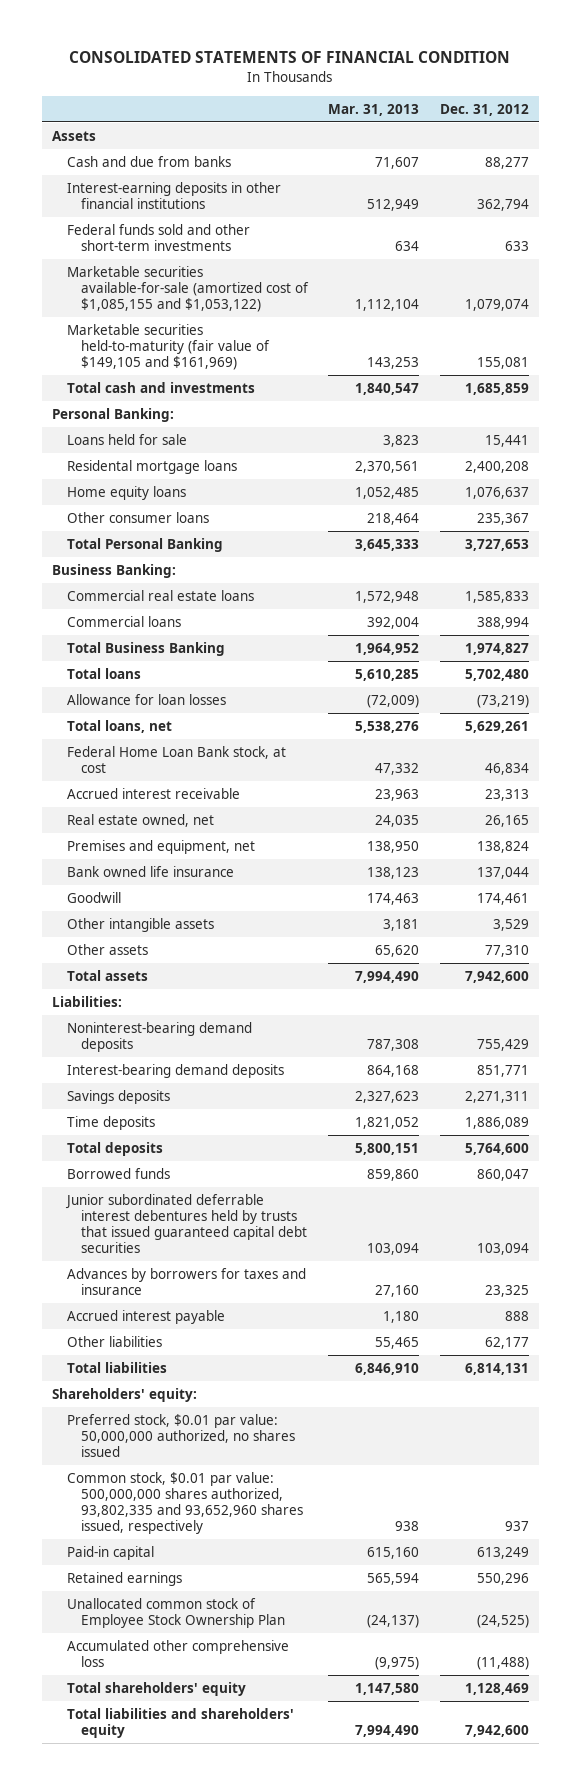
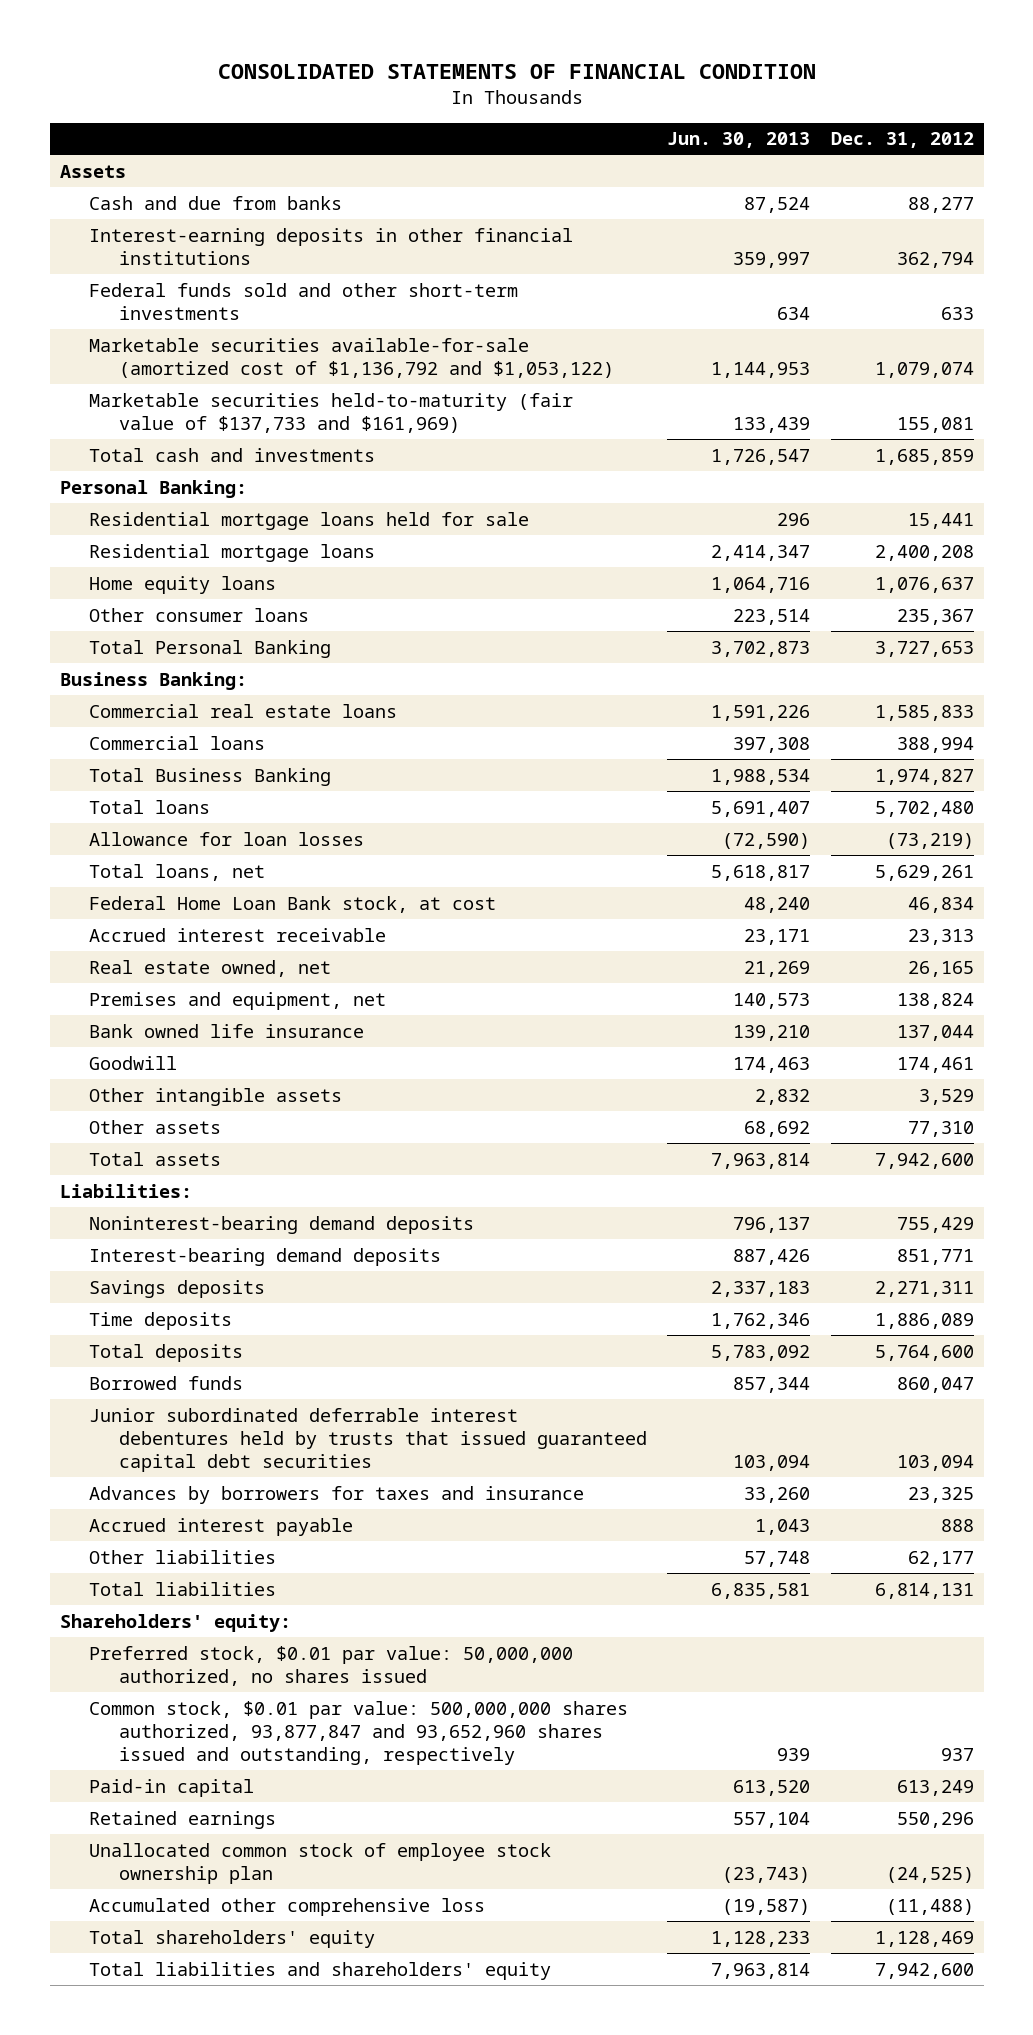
- | Mar. 31, 2013 | Dec. 31, 2012
+ | Jun. 30, 2013 | Dec. 31, 2012
- Marketable securities available-for-sale (amortized cost of $1,085,155 and $1,053,122) | 1,112,104 | 1,079,074
- Marketable securities held-to-maturity (fair value of $149,105 and $161,969) | 143,253 | 155,081
+ Marketable securities available-for-sale (amortized cost of $1,136,792 and $1,053,122) | 1,144,953 | 1,079,074
+ Marketable securities held-to-maturity (fair value of $137,733 and $161,969) | 133,439 | 155,081
- Loans held for sale | 3,823 | 15,441
- Residental mortgage loans | 2,370,561 | 2,400,208
+ Residential mortgage loans held for sale | 296 | 15,441
+ Residential mortgage loans | 2,414,347 | 2,400,208
- Common stock, $0.01 par value: 500,000,000 shares authorized, 93,802,335 and 93,652,960 shares issued, respectively | 938 | 937
+ Common stock, $0.01 par value: 500,000,000 shares authorized, 93,877,847 and 93,652,960 shares issued and outstanding, respectively | 939 | 937
- Unallocated common stock of Employee Stock Ownership Plan | (24,137) | (24,525)
+ Unallocated common stock of employee stock ownership plan | (23,743) | (24,525)

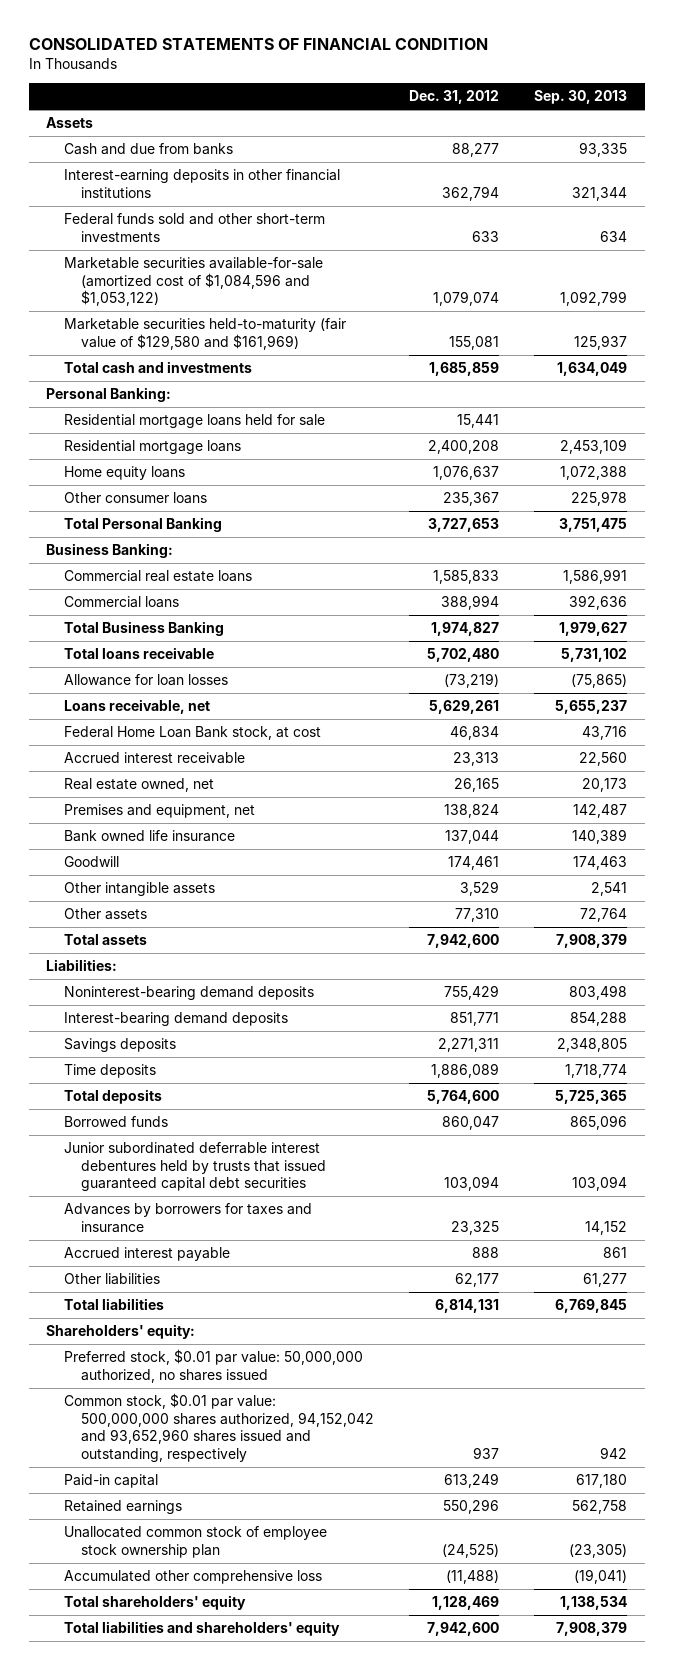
- | Jun. 30, 2013 | Dec. 31, 2012
+ | Dec. 31, 2012 | Sep. 30, 2013
- Marketable securities available-for-sale (amortized cost of $1,136,792 and $1,053,122) | 1,144,953 | 1,079,074
- Marketable securities held-to-maturity (fair value of $137,733 and $161,969) | 133,439 | 155,081
+ Marketable securities available-for-sale (amortized cost of $1,084,596 and $1,053,122) | 1,079,074 | 1,092,799
+ Marketable securities held-to-maturity (fair value of $129,580 and $161,969) | 155,081 | 125,937
- Total loans | 5,691,407 | 5,702,480
+ Total loans receivable | 5,702,480 | 5,731,102
- Total loans, net | 5,618,817 | 5,629,261
+ Loans receivable, net | 5,629,261 | 5,655,237
- Common stock, $0.01 par value: 500,000,000 shares authorized, 93,877,847 and 93,652,960 shares issued and outstanding, respectively | 939 | 937
+ Common stock, $0.01 par value: 500,000,000 shares authorized, 94,152,042 and 93,652,960 shares issued and outstanding, respectively | 937 | 942

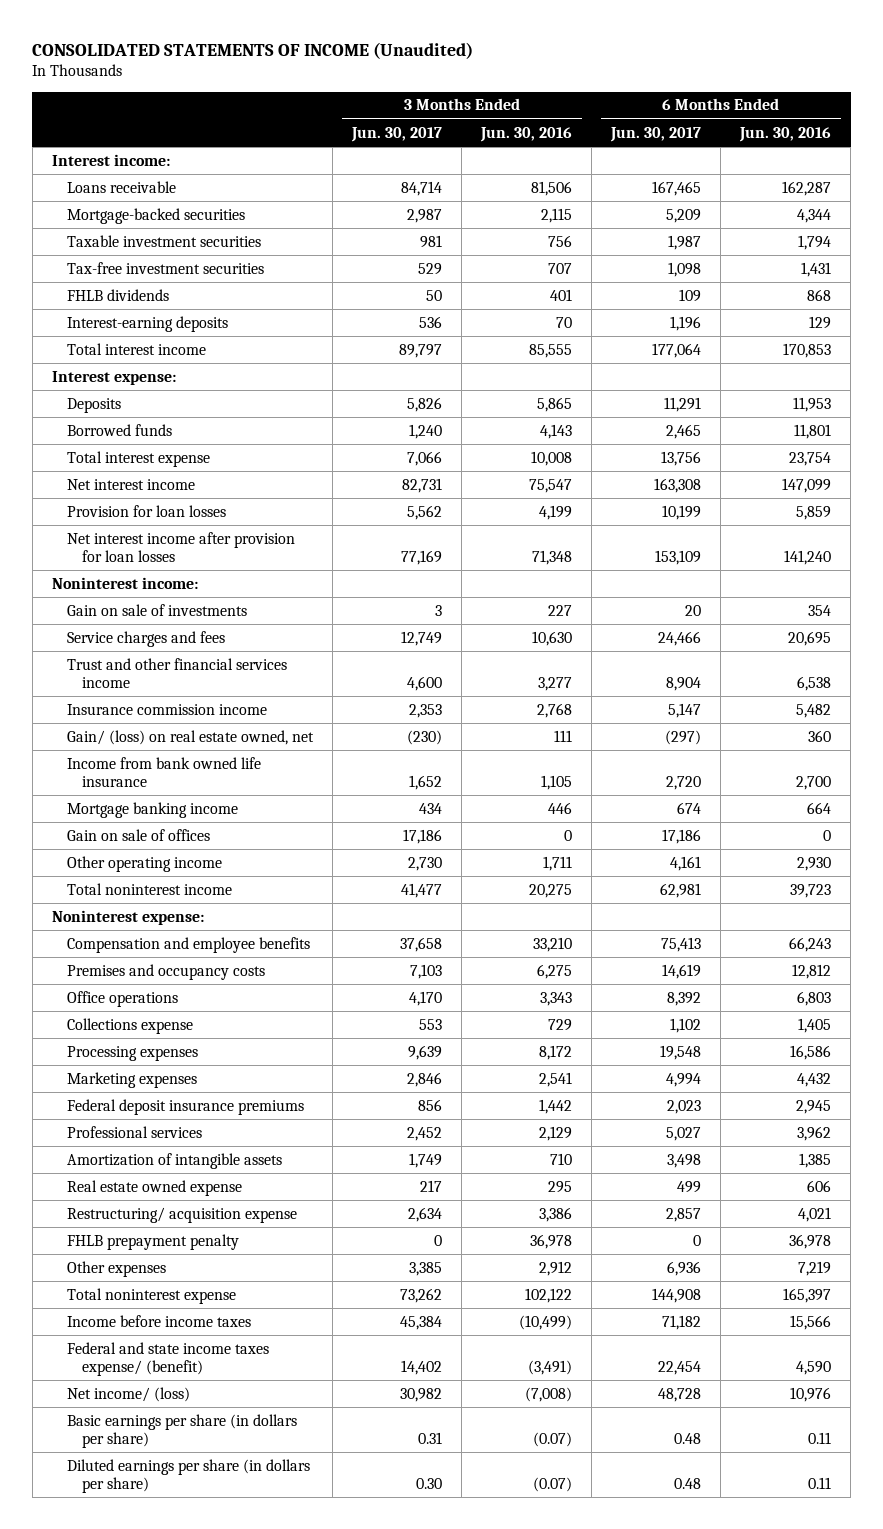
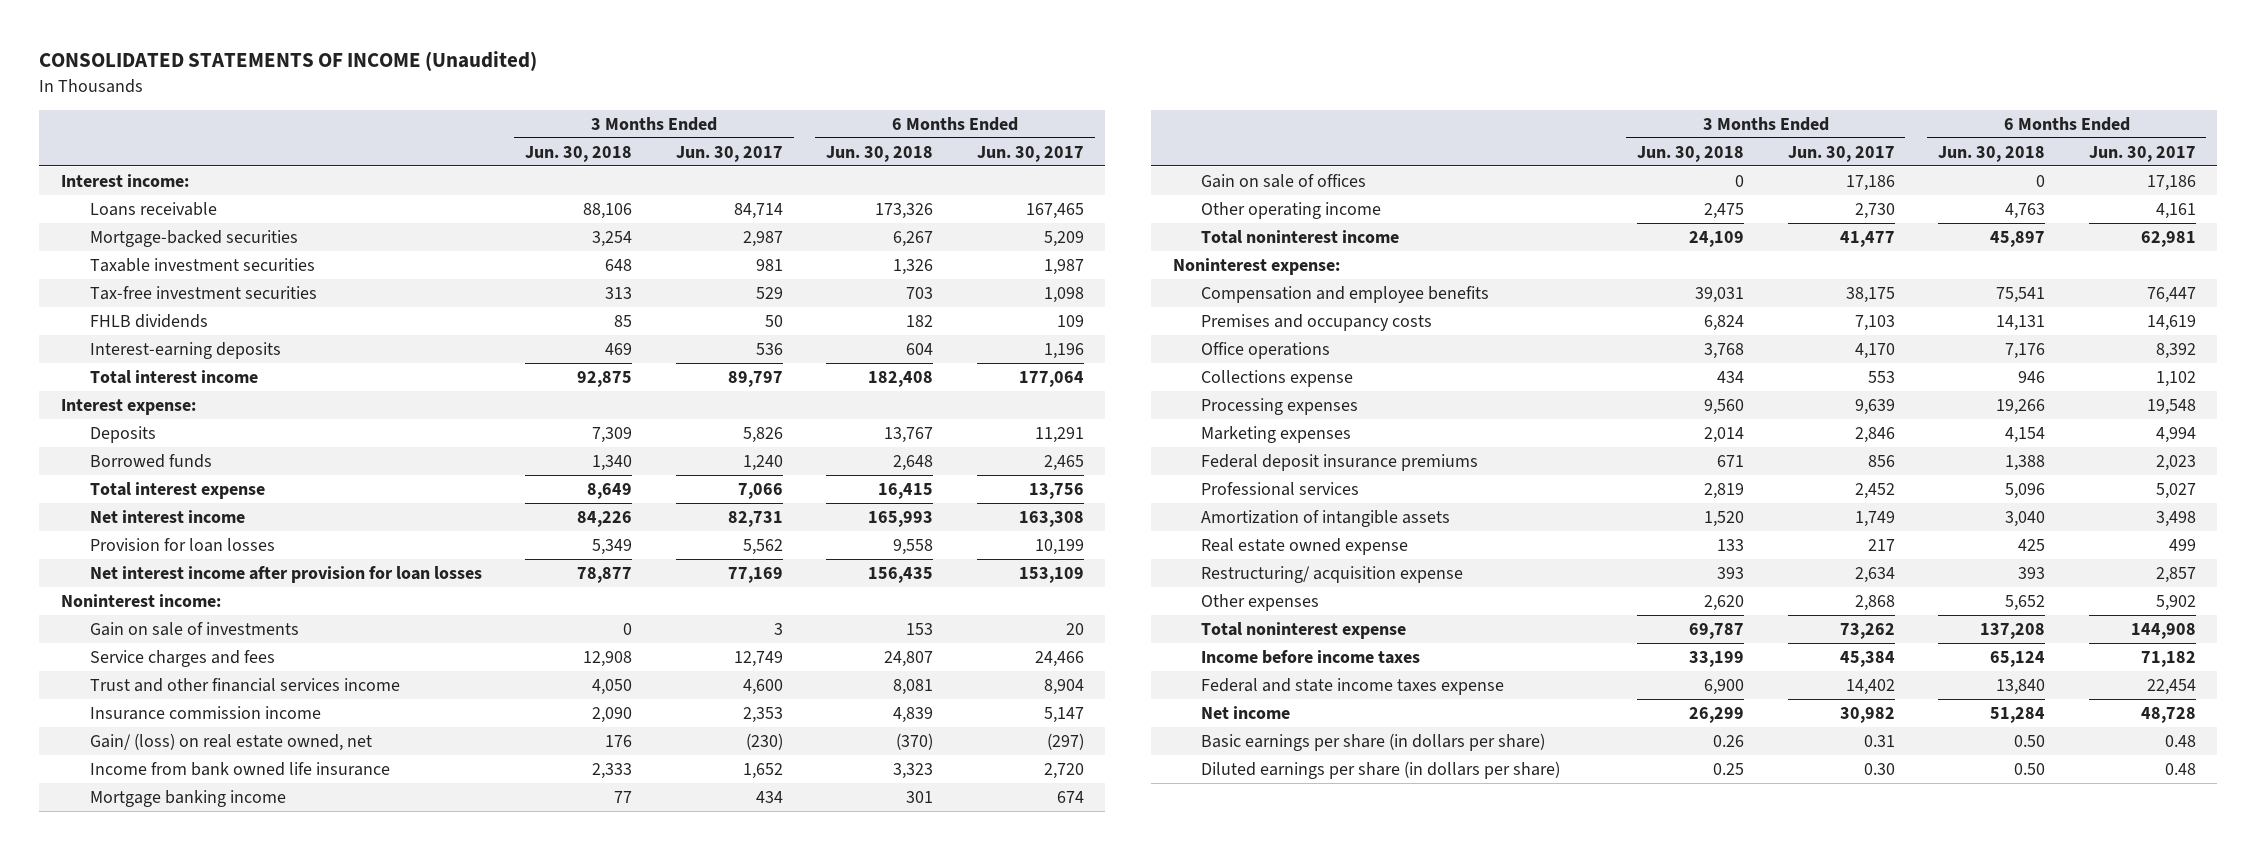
- | 3 Months Ended Jun. 30, 2017 | 3 Months Ended Jun. 30, 2016 | 6 Months Ended Jun. 30, 2017 | 6 Months Ended Jun. 30, 2016
+ | 3 Months Ended Jun. 30, 2018 | 3 Months Ended Jun. 30, 2017 | 6 Months Ended Jun. 30, 2018 | 6 Months Ended Jun. 30, 2017
- Compensation and employee benefits | 37,658 | 33,210 | 75,413 | 66,243
+ Compensation and employee benefits | 39,031 | 38,175 | 75,541 | 76,447
- FHLB prepayment penalty | 0 | 36,978 | 0 | 36,978
- Other expenses | 3,385 | 2,912 | 6,936 | 7,219
+ Other expenses | 2,620 | 2,868 | 5,652 | 5,902
- Federal and state income taxes expense/ (benefit) | 14,402 | (3,491) | 22,454 | 4,590
- Net income/ (loss) | 30,982 | (7,008) | 48,728 | 10,976
+ Federal and state income taxes expense | 6,900 | 14,402 | 13,840 | 22,454
+ Net income | 26,299 | 30,982 | 51,284 | 48,728

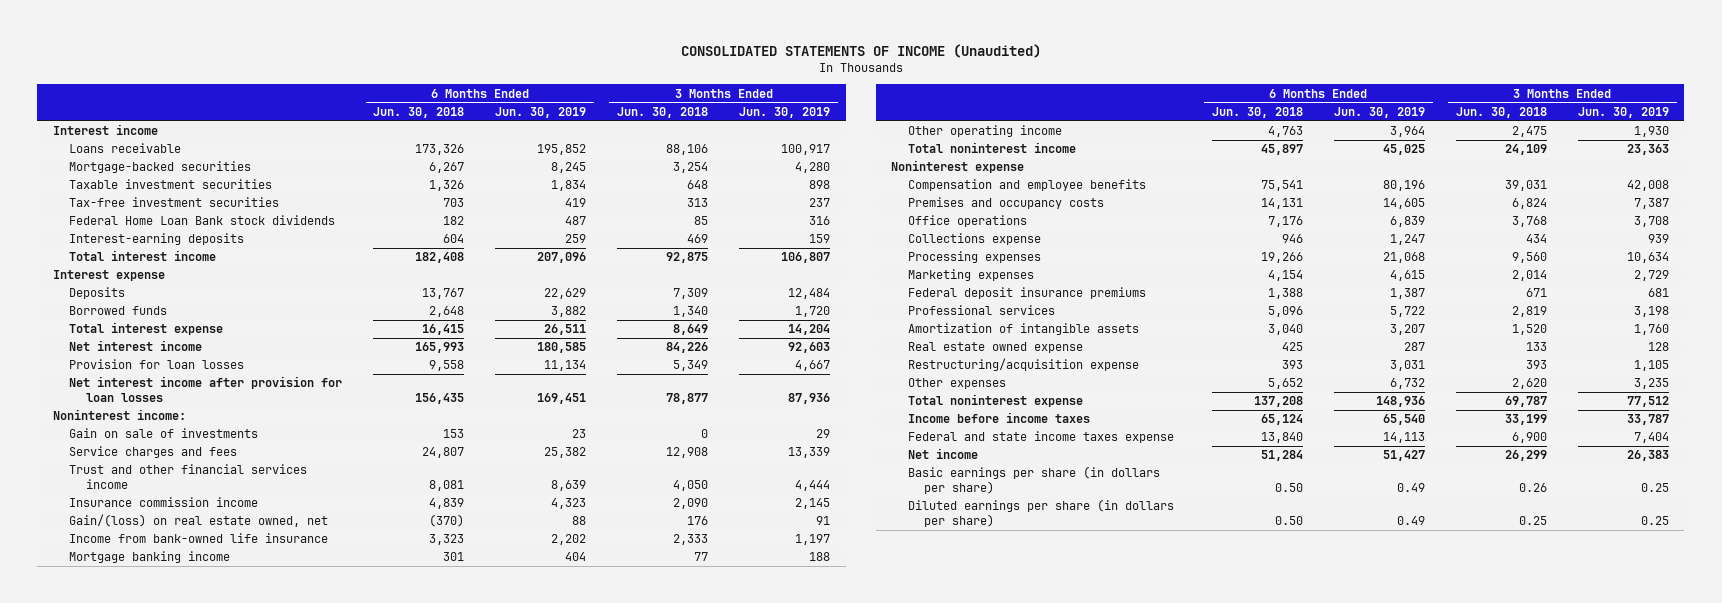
- | 3 Months Ended Jun. 30, 2018 | 3 Months Ended Jun. 30, 2017 | 6 Months Ended Jun. 30, 2018 | 6 Months Ended Jun. 30, 2017
+ | 6 Months Ended Jun. 30, 2018 | 6 Months Ended Jun. 30, 2019 | 3 Months Ended Jun. 30, 2018 | 3 Months Ended Jun. 30, 2019
- Interest income:
+ Interest income
- FHLB dividends | 85 | 50 | 182 | 109
+ Federal Home Loan Bank stock dividends | 182 | 487 | 85 | 316
- Interest expense:
+ Interest expense
- Gain/ (loss) on real estate owned, net | 176 | (230) | (370) | (297)
- Income from bank owned life insurance | 2,333 | 1,652 | 3,323 | 2,720
+ Gain/(loss) on real estate owned, net | (370) | 88 | 176 | 91
+ Income from bank-owned life insurance | 3,323 | 2,202 | 2,333 | 1,197
- Gain on sale of offices | 0 | 17,186 | 0 | 17,186
- Noninterest expense:
+ Noninterest expense
- Restructuring/ acquisition expense | 393 | 2,634 | 393 | 2,857
+ Restructuring/acquisition expense | 393 | 3,031 | 393 | 1,105

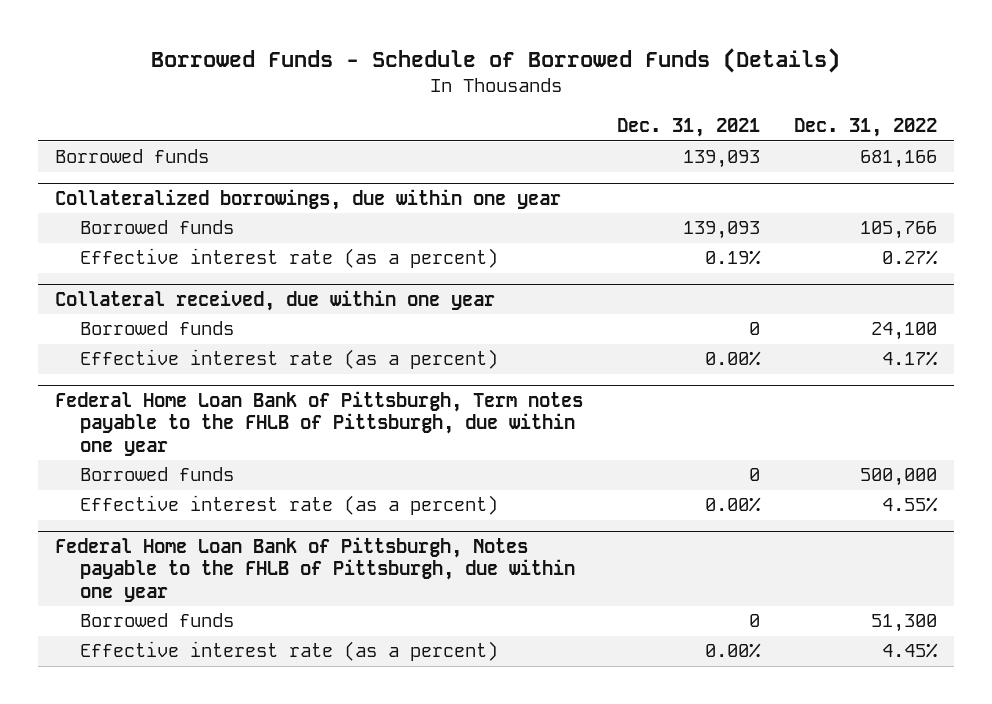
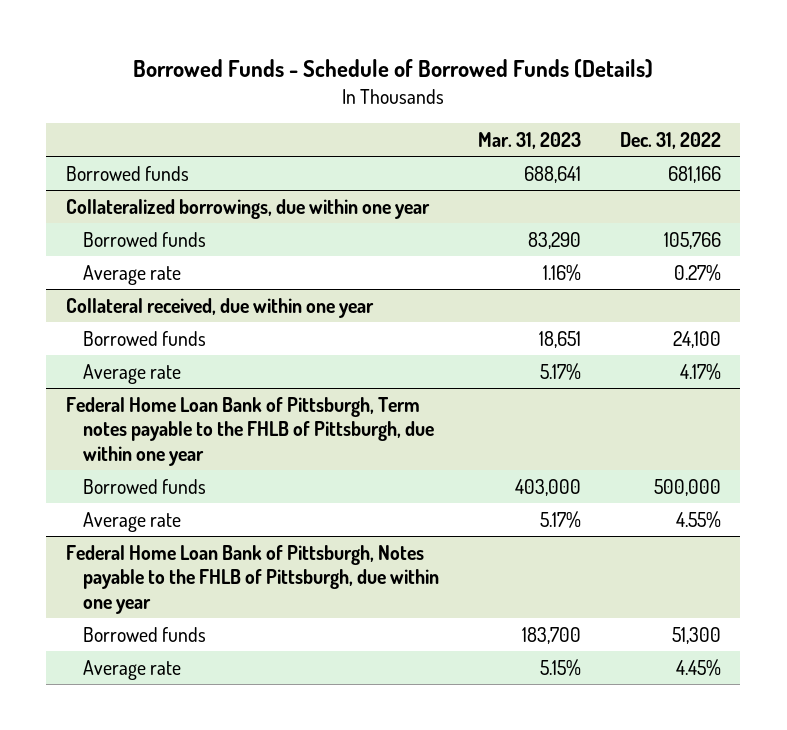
- | Dec. 31, 2021 | Dec. 31, 2022
+ | Mar. 31, 2023 | Dec. 31, 2022
@ Collateralized borrowings, due within one year
- Effective interest rate (as a percent) | 0.19% | 0.27%
+ Average rate | 1.16% | 0.27%
@ Collateral received, due within one year
- Effective interest rate (as a percent) | 0.00% | 4.17%
+ Average rate | 5.17% | 4.17%
@ Federal Home Loan Bank of Pittsburgh, Term notes payable to the FHLB of Pittsburgh, due within one year
- Effective interest rate (as a percent) | 0.00% | 4.55%
+ Average rate | 5.17% | 4.55%
@ Federal Home Loan Bank of Pittsburgh, Notes payable to the FHLB of Pittsburgh, due within one year
- Effective interest rate (as a percent) | 0.00% | 4.45%
+ Average rate | 5.15% | 4.45%

